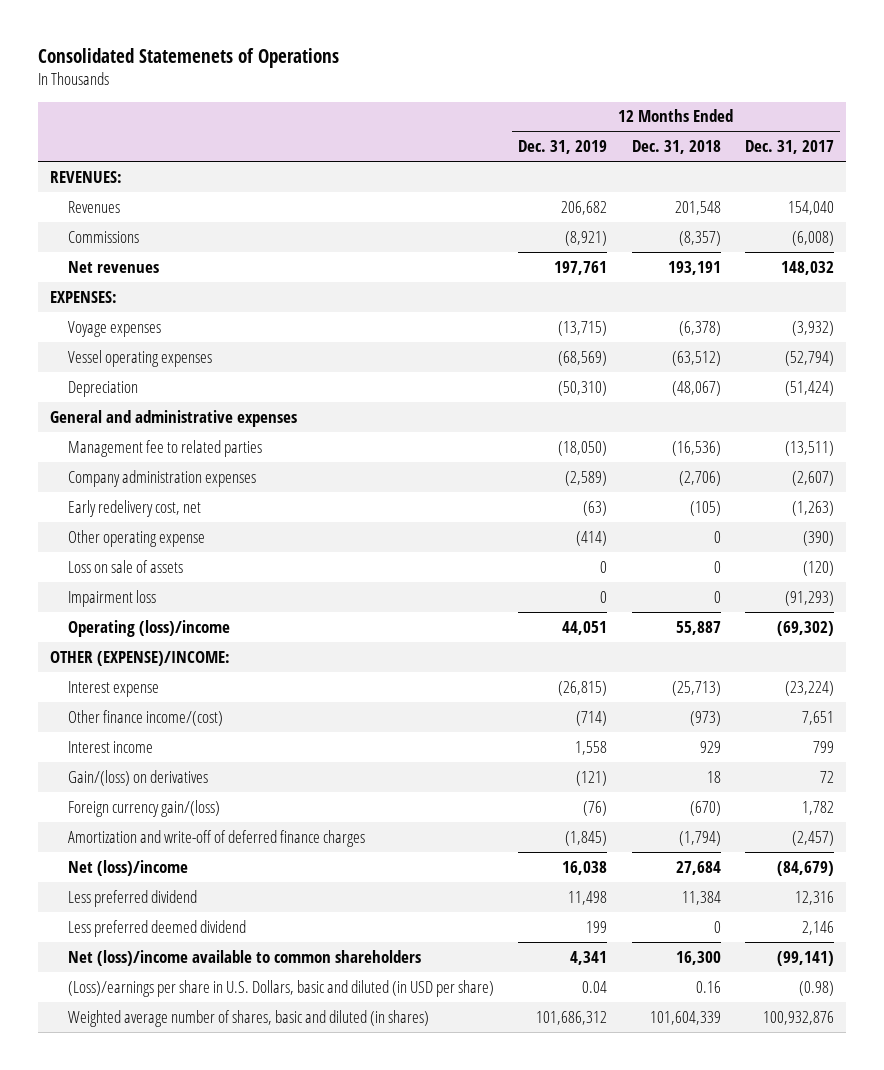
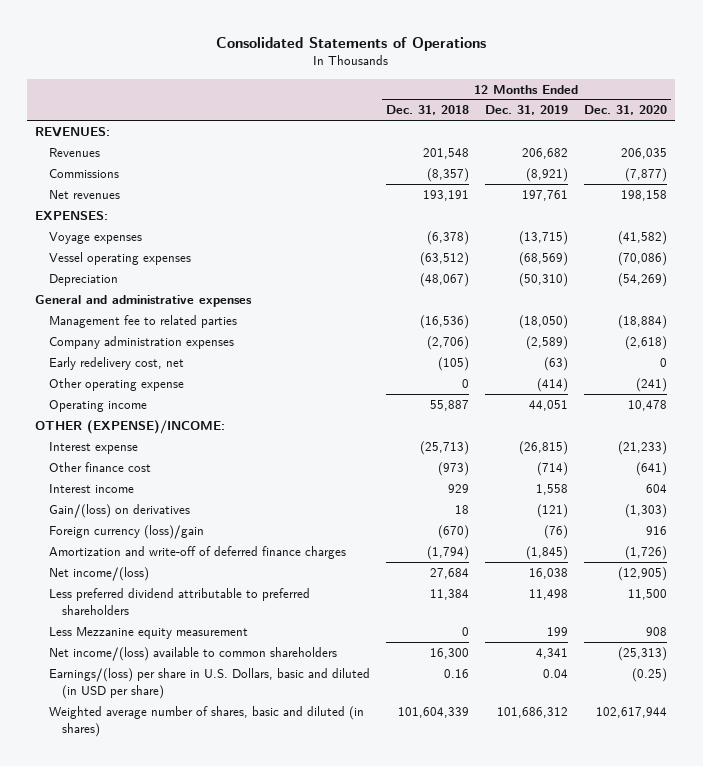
- Consolidated Statemenets of Operations
+ Consolidated Statements of Operations
- | 12 Months Ended Dec. 31, 2019 | 12 Months Ended Dec. 31, 2018 | 12 Months Ended Dec. 31, 2017
+ | 12 Months Ended Dec. 31, 2018 | 12 Months Ended Dec. 31, 2019 | 12 Months Ended Dec. 31, 2020
- Loss on sale of assets | 0 | 0 | (120)
- Impairment loss | 0 | 0 | (91,293)
- Operating (loss)/income | 44,051 | 55,887 | (69,302)
+ Operating income | 55,887 | 44,051 | 10,478
- Other finance income/(cost) | (714) | (973) | 7,651
+ Other finance cost | (973) | (714) | (641)
- Foreign currency gain/(loss) | (76) | (670) | 1,782
+ Foreign currency (loss)/gain | (670) | (76) | 916
- Net (loss)/income | 16,038 | 27,684 | (84,679)
- Less preferred dividend | 11,498 | 11,384 | 12,316
- Less preferred deemed dividend | 199 | 0 | 2,146
- Net (loss)/income available to common shareholders | 4,341 | 16,300 | (99,141)
- (Loss)/earnings per share in U.S. Dollars, basic and diluted (in USD per share) | 0.04 | 0.16 | (0.98)
+ Net income/(loss) | 27,684 | 16,038 | (12,905)
+ Less preferred dividend attributable to preferred shareholders | 11,384 | 11,498 | 11,500
+ Less Mezzanine equity measurement | 0 | 199 | 908
+ Net income/(loss) available to common shareholders | 16,300 | 4,341 | (25,313)
+ Earnings/(loss) per share in U.S. Dollars, basic and diluted (in USD per share) | 0.16 | 0.04 | (0.25)

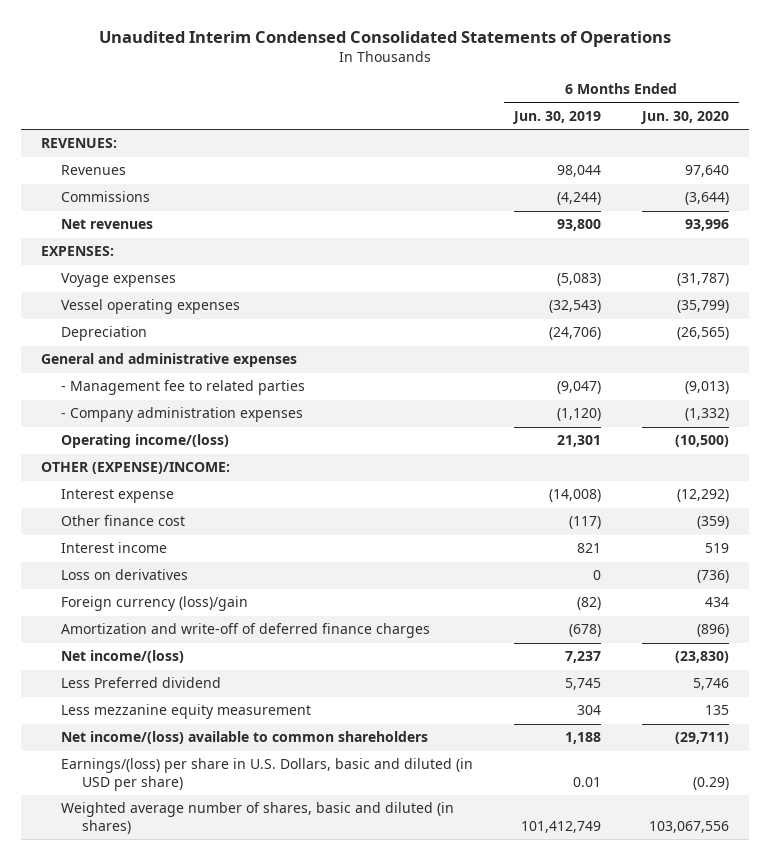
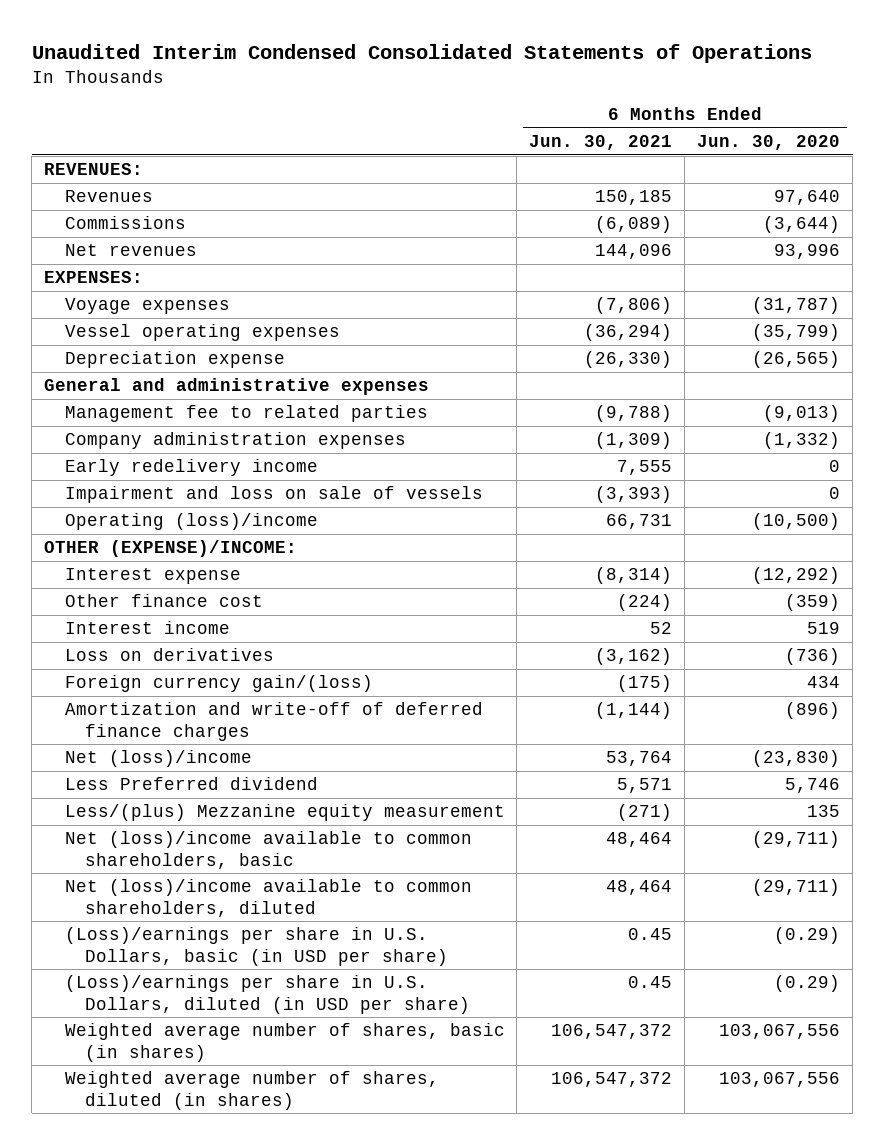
- | 6 Months Ended Jun. 30, 2019 | 6 Months Ended Jun. 30, 2020
+ | 6 Months Ended Jun. 30, 2021 | 6 Months Ended Jun. 30, 2020
- Depreciation | (24,706) | (26,565)
+ Depreciation expense | (26,330) | (26,565)
- - Management fee to related parties | (9,047) | (9,013)
- - Company administration expenses | (1,120) | (1,332)
- Operating income/(loss) | 21,301 | (10,500)
+ Management fee to related parties | (9,788) | (9,013)
+ Company administration expenses | (1,309) | (1,332)
+ Early redelivery income | 7,555 | 0
+ Impairment and loss on sale of vessels | (3,393) | 0
+ Operating (loss)/income | 66,731 | (10,500)
- Foreign currency (loss)/gain | (82) | 434
+ Foreign currency gain/(loss) | (175) | 434
- Net income/(loss) | 7,237 | (23,830)
+ Net (loss)/income | 53,764 | (23,830)
- Less mezzanine equity measurement | 304 | 135
- Net income/(loss) available to common shareholders | 1,188 | (29,711)
- Earnings/(loss) per share in U.S. Dollars, basic and diluted (in USD per share) | 0.01 | (0.29)
- Weighted average number of shares, basic and diluted (in shares) | 101,412,749 | 103,067,556
+ Less/(plus) Mezzanine equity measurement | (271) | 135
+ Net (loss)/income available to common shareholders, basic | 48,464 | (29,711)
+ Net (loss)/income available to common shareholders, diluted | 48,464 | (29,711)
+ (Loss)/earnings per share in U.S. Dollars, basic (in USD per share) | 0.45 | (0.29)
+ (Loss)/earnings per share in U.S. Dollars, diluted (in USD per share) | 0.45 | (0.29)
+ Weighted average number of shares, basic (in shares) | 106,547,372 | 103,067,556
+ Weighted average number of shares, diluted (in shares) | 106,547,372 | 103,067,556

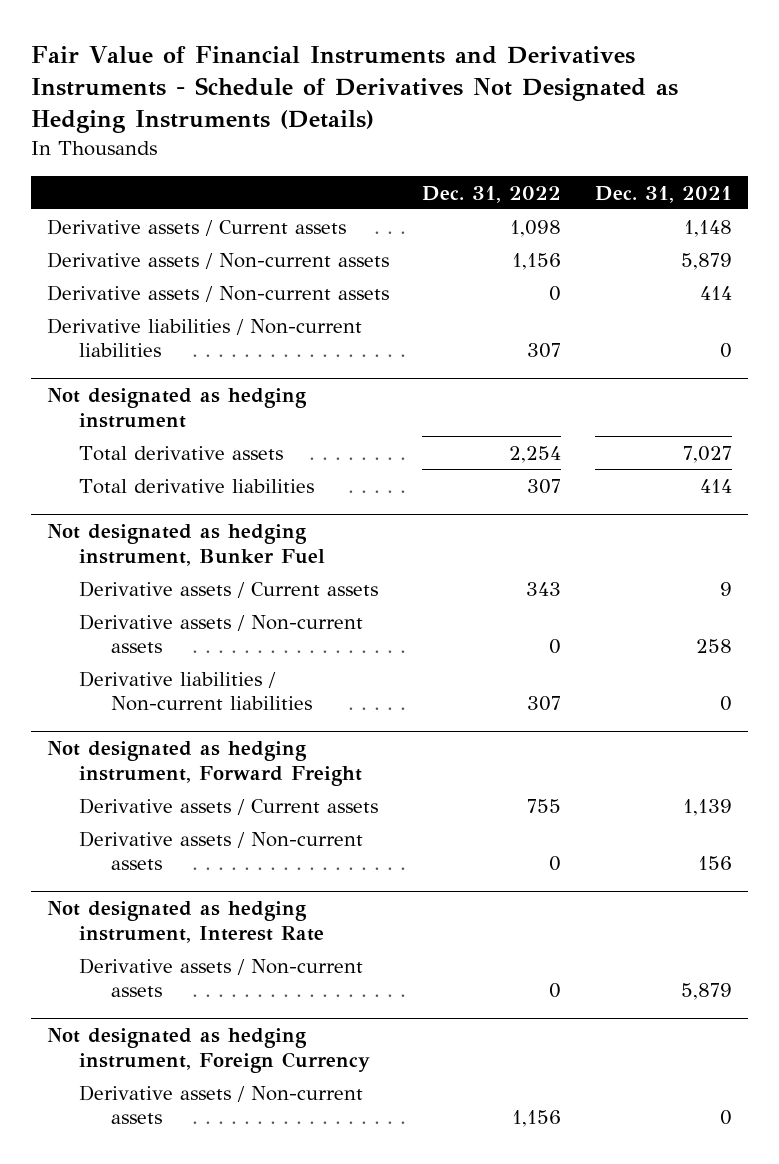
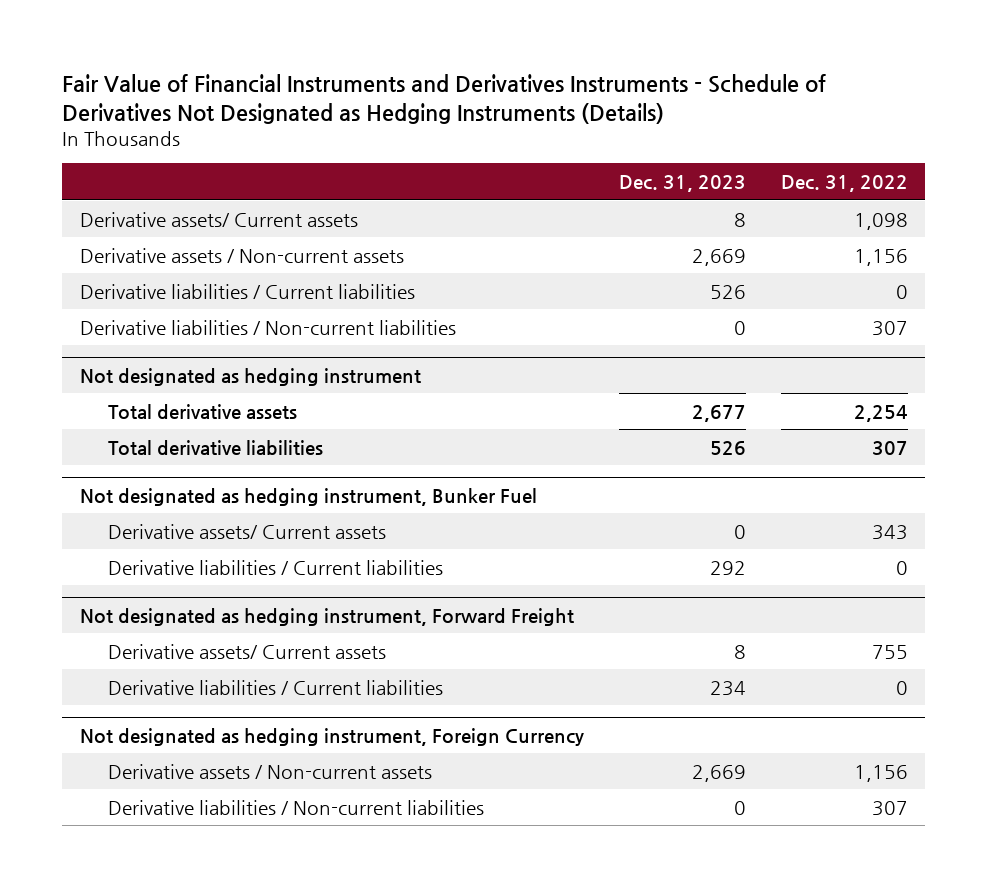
- | Dec. 31, 2022 | Dec. 31, 2021
+ | Dec. 31, 2023 | Dec. 31, 2022
- Derivative assets / Current assets | 1,098 | 1,148
+ Derivative assets/ Current assets | 8 | 1,098
- Derivative assets / Non-current assets | 0 | 414
+ Derivative liabilities / Current liabilities | 526 | 0
@ Not designated as hedging instrument, Bunker Fuel
- Derivative assets / Current assets | 343 | 9
- Derivative assets / Non-current assets | 0 | 258
- Derivative liabilities / Non-current liabilities | 307 | 0
+ Derivative assets/ Current assets | 0 | 343
+ Derivative liabilities / Current liabilities | 292 | 0
@ Not designated as hedging instrument, Forward Freight
- Derivative assets / Current assets | 755 | 1,139
- Derivative assets / Non-current assets | 0 | 156
- Not designated as hedging instrument, Interest Rate
- Derivative assets / Non-current assets | 0 | 5,879
@ Not designated as hedging instrument, Forward Freight
+ Derivative assets/ Current assets | 8 | 755
+ Derivative liabilities / Current liabilities | 234 | 0
@ Not designated as hedging instrument, Foreign Currency
+ Derivative liabilities / Non-current liabilities | 0 | 307

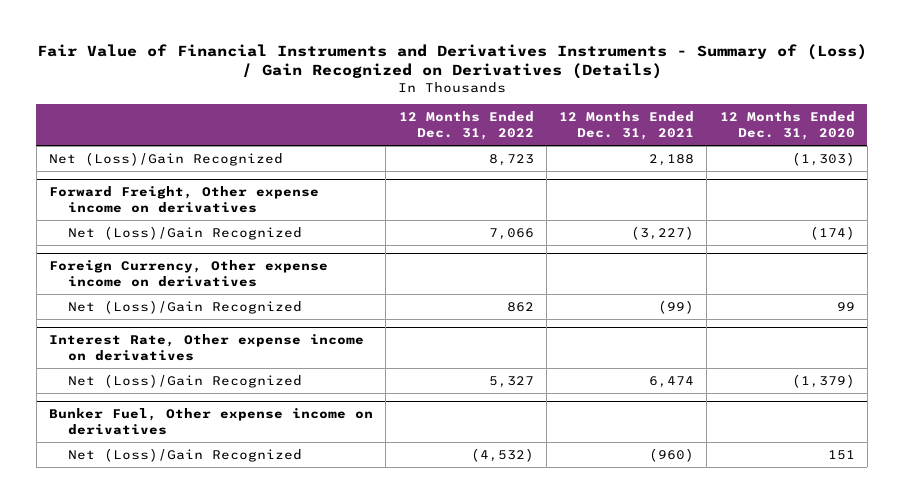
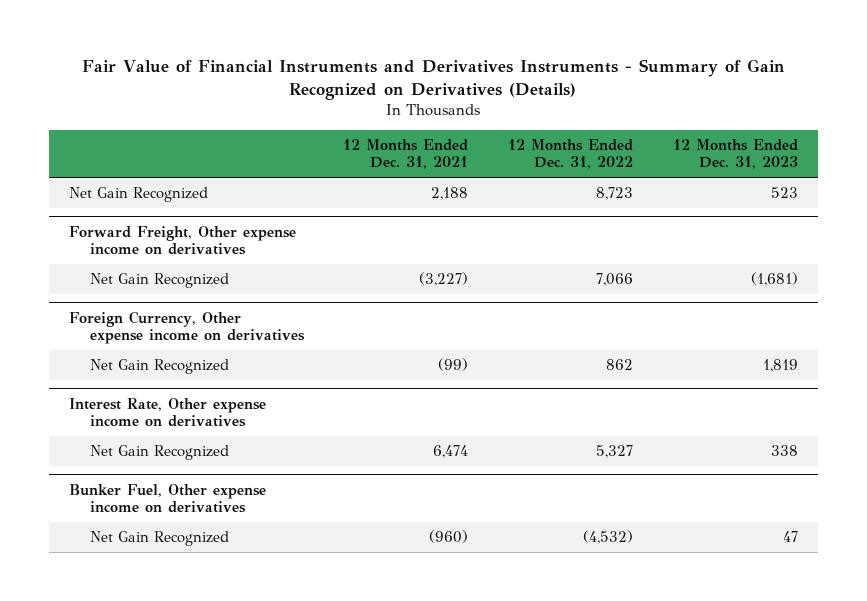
- Fair Value of Financial Instruments and Derivatives Instruments - Summary of (Loss) / Gain Recognized on Derivatives (Details)
+ Fair Value of Financial Instruments and Derivatives Instruments - Summary of Gain Recognized on Derivatives (Details)
- | 12 Months Ended Dec. 31, 2022 | 12 Months Ended Dec. 31, 2021 | 12 Months Ended Dec. 31, 2020
+ | 12 Months Ended Dec. 31, 2021 | 12 Months Ended Dec. 31, 2022 | 12 Months Ended Dec. 31, 2023
- Net (Loss)/Gain Recognized | 8,723 | 2,188 | (1,303)
+ Net Gain Recognized | 2,188 | 8,723 | 523
@ Forward Freight, Other expense income on derivatives
- Net (Loss)/Gain Recognized | 7,066 | (3,227) | (174)
+ Net Gain Recognized | (3,227) | 7,066 | (1,681)
@ Foreign Currency, Other expense income on derivatives
- Net (Loss)/Gain Recognized | 862 | (99) | 99
+ Net Gain Recognized | (99) | 862 | 1,819
@ Interest Rate, Other expense income on derivatives
- Net (Loss)/Gain Recognized | 5,327 | 6,474 | (1,379)
+ Net Gain Recognized | 6,474 | 5,327 | 338
@ Bunker Fuel, Other expense income on derivatives
- Net (Loss)/Gain Recognized | (4,532) | (960) | 151
+ Net Gain Recognized | (960) | (4,532) | 47

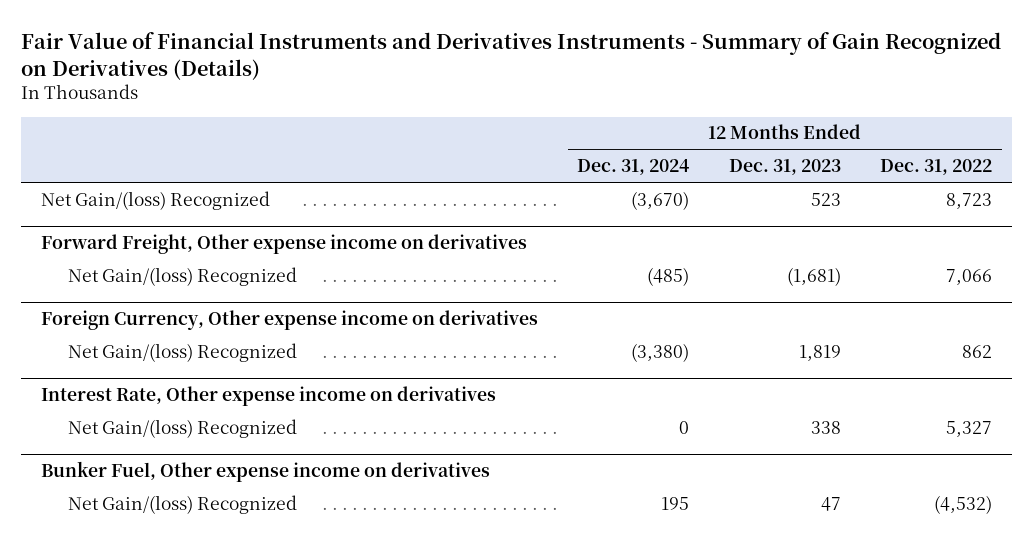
- | 12 Months Ended Dec. 31, 2021 | 12 Months Ended Dec. 31, 2022 | 12 Months Ended Dec. 31, 2023
+ | 12 Months Ended Dec. 31, 2024 | 12 Months Ended Dec. 31, 2023 | 12 Months Ended Dec. 31, 2022
- Net Gain Recognized | 2,188 | 8,723 | 523
+ Net Gain/(loss) Recognized | (3,670) | 523 | 8,723
@ Forward Freight, Other expense income on derivatives
- Net Gain Recognized | (3,227) | 7,066 | (1,681)
+ Net Gain/(loss) Recognized | (485) | (1,681) | 7,066
@ Foreign Currency, Other expense income on derivatives
- Net Gain Recognized | (99) | 862 | 1,819
+ Net Gain/(loss) Recognized | (3,380) | 1,819 | 862
@ Interest Rate, Other expense income on derivatives
- Net Gain Recognized | 6,474 | 5,327 | 338
+ Net Gain/(loss) Recognized | 0 | 338 | 5,327
@ Bunker Fuel, Other expense income on derivatives
- Net Gain Recognized | (960) | (4,532) | 47
+ Net Gain/(loss) Recognized | 195 | 47 | (4,532)

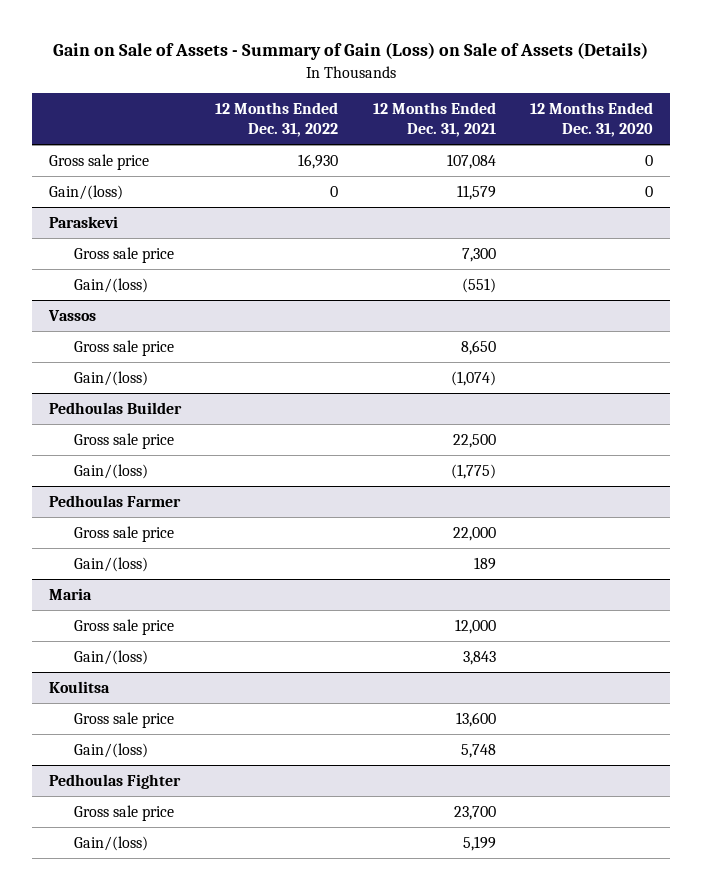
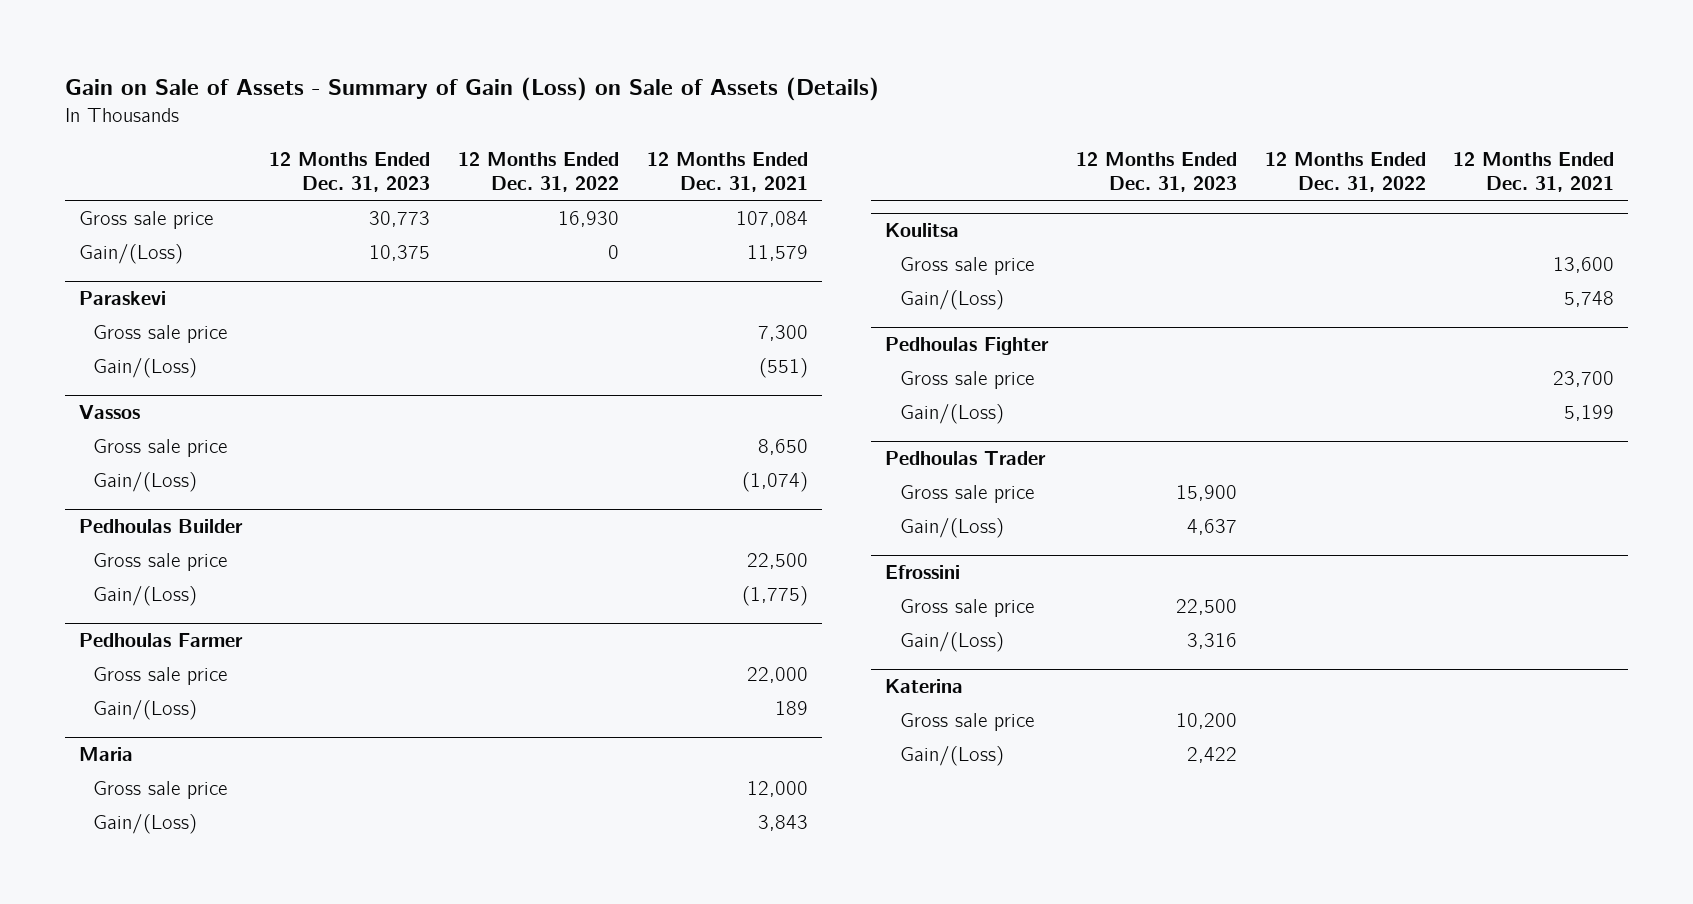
- | 12 Months Ended Dec. 31, 2022 | 12 Months Ended Dec. 31, 2021 | 12 Months Ended Dec. 31, 2020
+ | 12 Months Ended Dec. 31, 2023 | 12 Months Ended Dec. 31, 2022 | 12 Months Ended Dec. 31, 2021
- Gain/(loss) | 0 | 11,579 | 0
+ Gain/(Loss) | 10,375 | 0 | 11,579
@ Paraskevi
- Gain/(loss) | | (551) |
+ Gain/(Loss) | | | (551)
@ Vassos
- Gain/(loss) | | (1,074) |
+ Gain/(Loss) | | | (1,074)
@ Pedhoulas Builder
- Gain/(loss) | | (1,775) |
+ Gain/(Loss) | | | (1,775)
@ Pedhoulas Farmer
- Gain/(loss) | | 189 |
+ Gain/(Loss) | | | 189
@ Maria
- Gain/(loss) | | 3,843 |
+ Gain/(Loss) | | | 3,843
@ Koulitsa
- Gain/(loss) | | 5,748 |
+ Gain/(Loss) | | | 5,748
@ Pedhoulas Fighter
- Gain/(loss) | | 5,199 |
+ Gain/(Loss) | | | 5,199
+ Pedhoulas Trader
+ Gross sale price | 15,900 | |
+ Gain/(Loss) | 4,637 | |
+ Efrossini
+ Gross sale price | 22,500 | |
+ Gain/(Loss) | 3,316 | |
+ Katerina
+ Gross sale price | 10,200 | |
+ Gain/(Loss) | 2,422 | |

